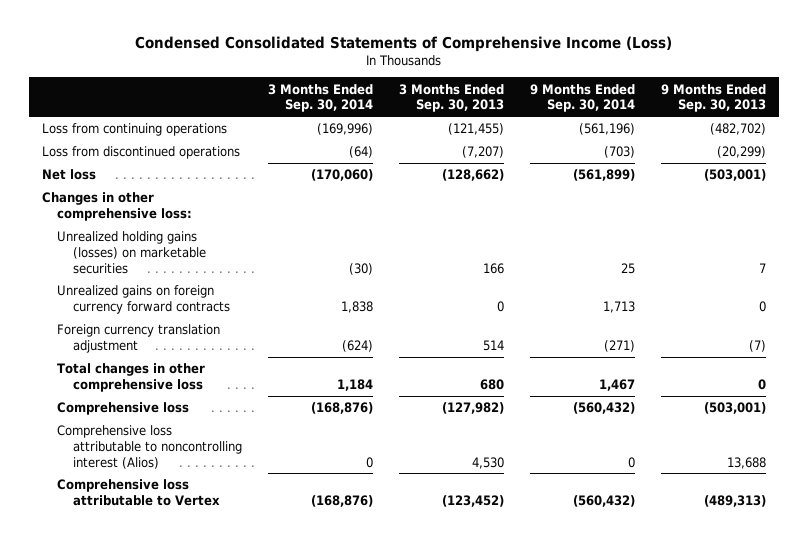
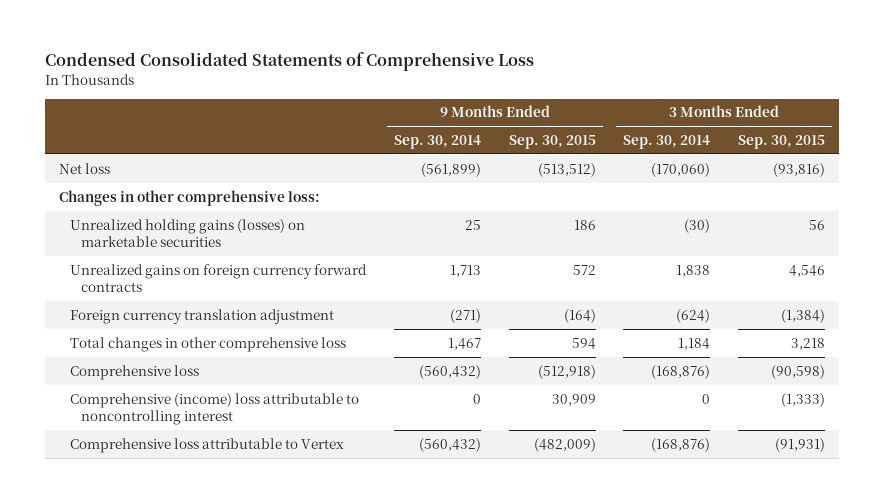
- Condensed Consolidated Statements of Comprehensive Income (Loss)
+ Condensed Consolidated Statements of Comprehensive Loss
- | 3 Months Ended Sep. 30, 2014 | 3 Months Ended Sep. 30, 2013 | 9 Months Ended Sep. 30, 2014 | 9 Months Ended Sep. 30, 2013
+ | 9 Months Ended Sep. 30, 2014 | 9 Months Ended Sep. 30, 2015 | 3 Months Ended Sep. 30, 2014 | 3 Months Ended Sep. 30, 2015
- Loss from continuing operations | (169,996) | (121,455) | (561,196) | (482,702)
- Loss from discontinued operations | (64) | (7,207) | (703) | (20,299)
- Comprehensive loss attributable to noncontrolling interest (Alios) | 0 | 4,530 | 0 | 13,688
+ Comprehensive (income) loss attributable to noncontrolling interest | 0 | 30,909 | 0 | (1,333)

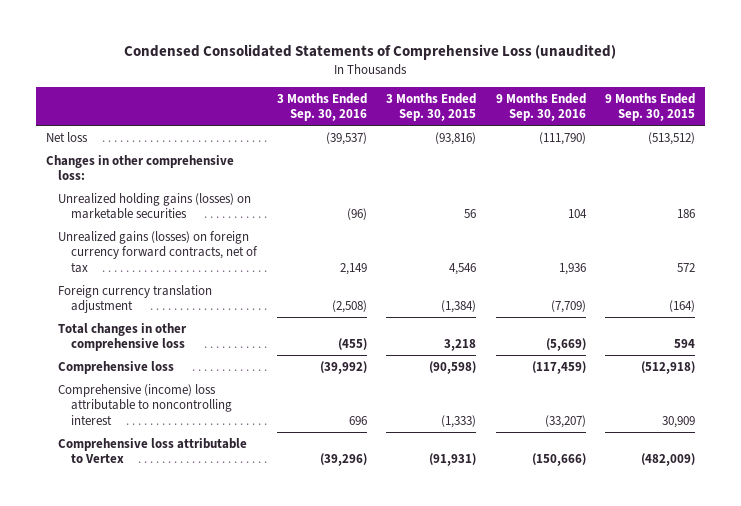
- Condensed Consolidated Statements of Comprehensive Loss
+ Condensed Consolidated Statements of Comprehensive Loss (unaudited)
- | 9 Months Ended Sep. 30, 2014 | 9 Months Ended Sep. 30, 2015 | 3 Months Ended Sep. 30, 2014 | 3 Months Ended Sep. 30, 2015
+ | 3 Months Ended Sep. 30, 2016 | 3 Months Ended Sep. 30, 2015 | 9 Months Ended Sep. 30, 2016 | 9 Months Ended Sep. 30, 2015
- Unrealized gains on foreign currency forward contracts | 1,713 | 572 | 1,838 | 4,546
+ Unrealized gains (losses) on foreign currency forward contracts, net of tax | 2,149 | 4,546 | 1,936 | 572

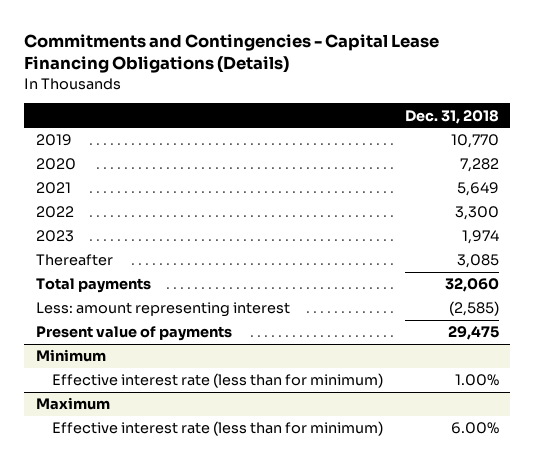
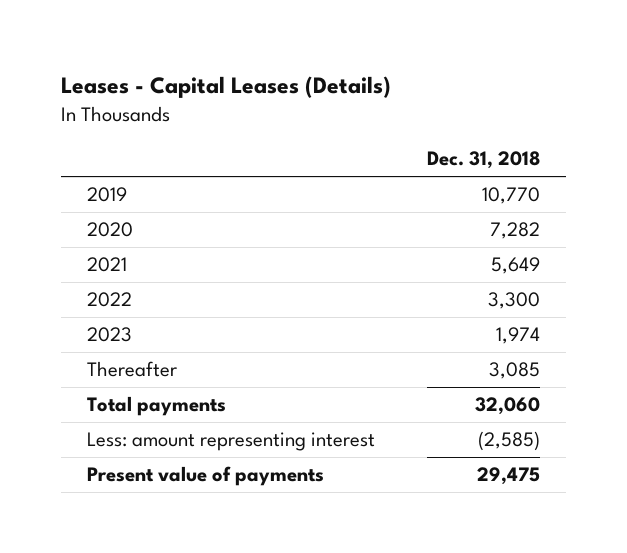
- Commitments and Contingencies - Capital Lease Financing Obligations (Details)
+ Leases - Capital Leases (Details)
- Minimum
- Effective interest rate (less than for minimum) | 1.00%
- Maximum
- Effective interest rate (less than for minimum) | 6.00%

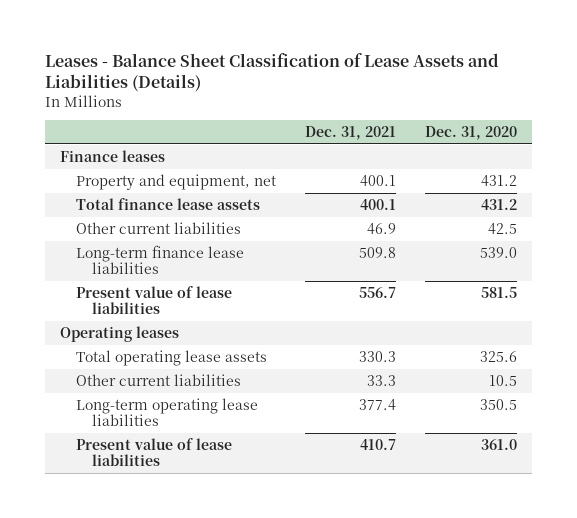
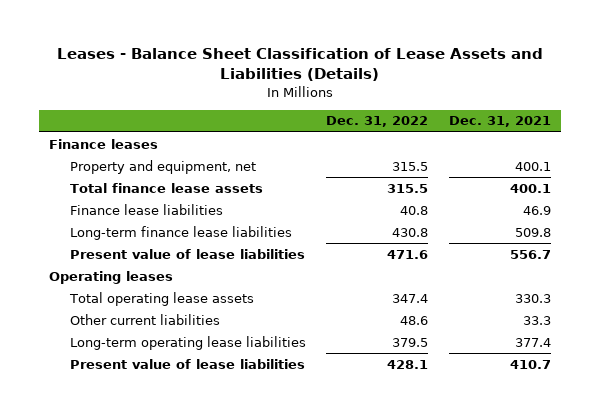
- | Dec. 31, 2021 | Dec. 31, 2020
+ | Dec. 31, 2022 | Dec. 31, 2021
- Other current liabilities | 46.9 | 42.5
+ Finance lease liabilities | 40.8 | 46.9

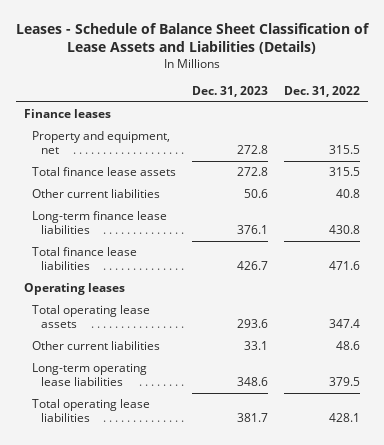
- Leases - Balance Sheet Classification of Lease Assets and Liabilities (Details)
+ Leases - Schedule of Balance Sheet Classification of Lease Assets and Liabilities (Details)
- | Dec. 31, 2022 | Dec. 31, 2021
+ | Dec. 31, 2023 | Dec. 31, 2022
- Finance lease liabilities | 40.8 | 46.9
+ Other current liabilities | 50.6 | 40.8
- Present value of lease liabilities | 471.6 | 556.7
+ Total finance lease liabilities | 426.7 | 471.6
- Present value of lease liabilities | 428.1 | 410.7
+ Total operating lease liabilities | 381.7 | 428.1

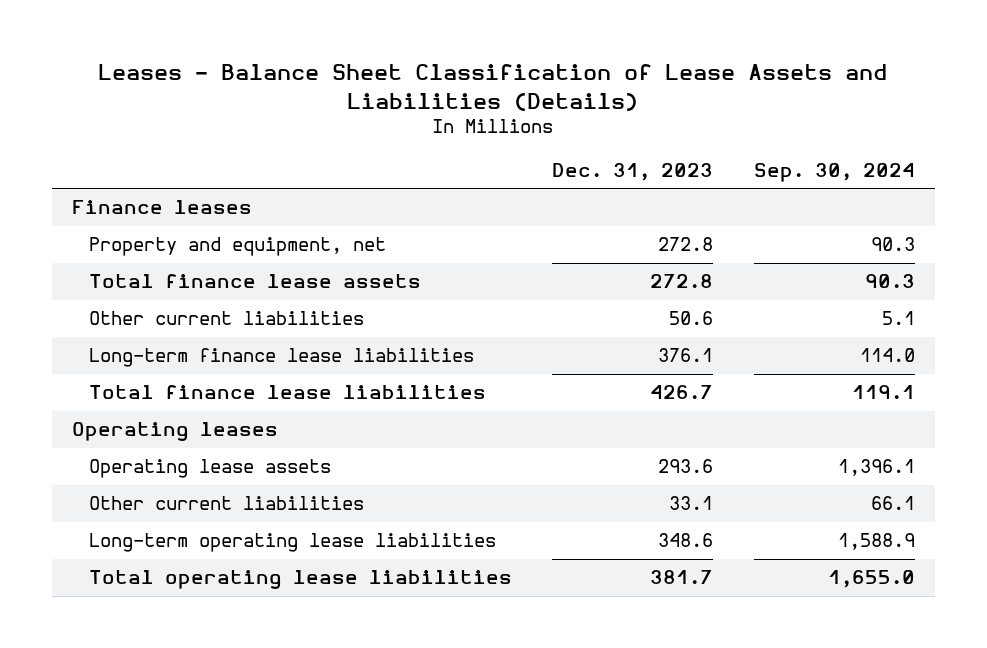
- Leases - Schedule of Balance Sheet Classification of Lease Assets and Liabilities (Details)
+ Leases - Balance Sheet Classification of Lease Assets and Liabilities (Details)
- | Dec. 31, 2023 | Dec. 31, 2022
+ | Dec. 31, 2023 | Sep. 30, 2024
- Total operating lease assets | 293.6 | 347.4
+ Operating lease assets | 293.6 | 1,396.1

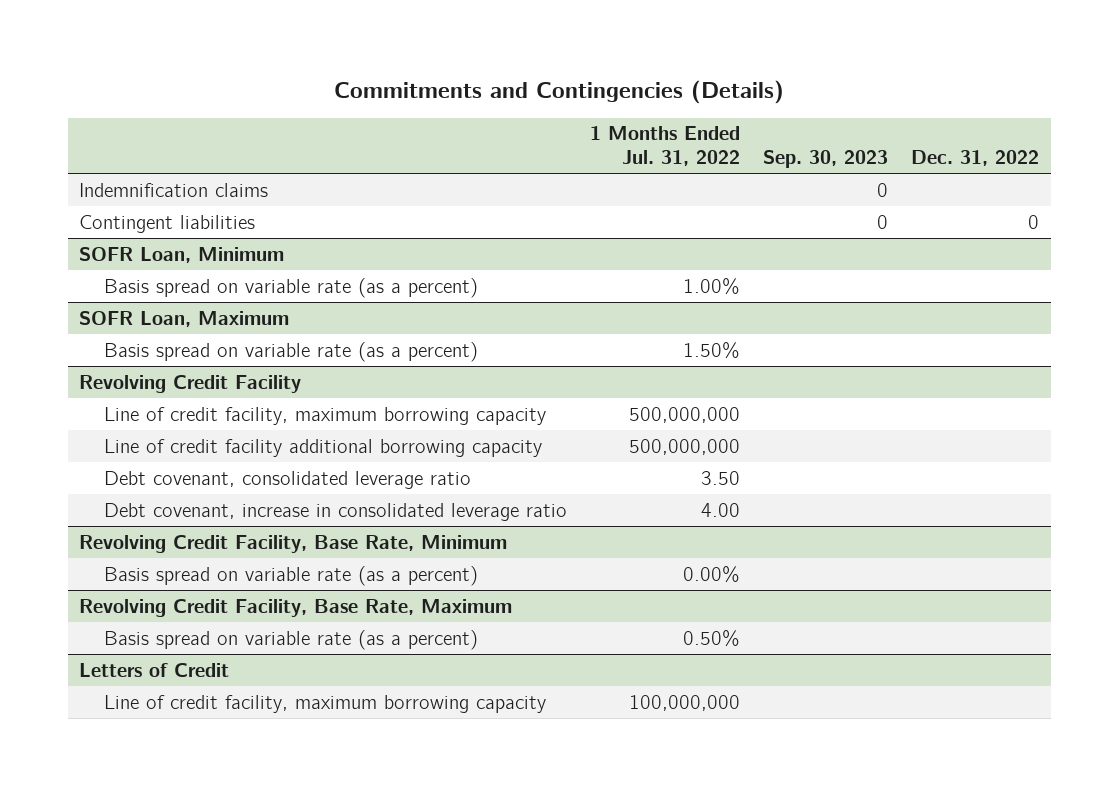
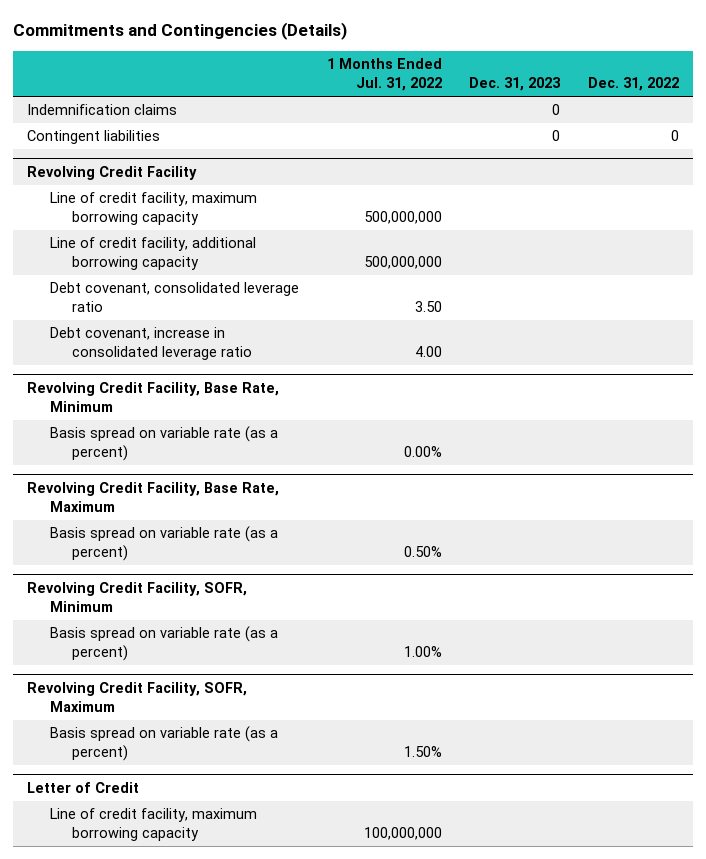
- | 1 Months Ended Jul. 31, 2022 | Sep. 30, 2023 | Dec. 31, 2022
+ | 1 Months Ended Jul. 31, 2022 | Dec. 31, 2023 | Dec. 31, 2022
- SOFR Loan, Minimum
- Basis spread on variable rate (as a percent) | 1.00% | |
- SOFR Loan, Maximum
- Basis spread on variable rate (as a percent) | 1.50% | |
@ Revolving Credit Facility
- Line of credit facility additional borrowing capacity | 500,000,000 | |
+ Line of credit facility, additional borrowing capacity | 500,000,000 | |
- Letters of Credit
+ Revolving Credit Facility, SOFR, Minimum
+ Basis spread on variable rate (as a percent) | 1.00% | |
+ Revolving Credit Facility, SOFR, Maximum
+ Basis spread on variable rate (as a percent) | 1.50% | |
+ Letter of Credit

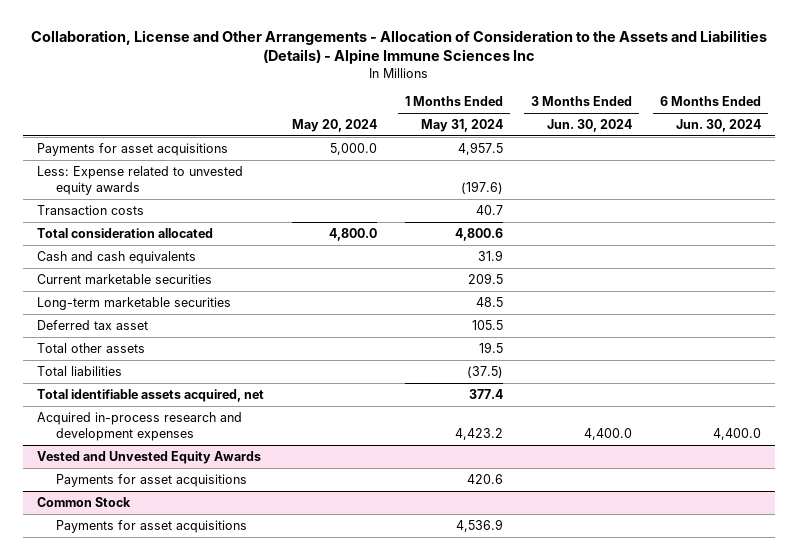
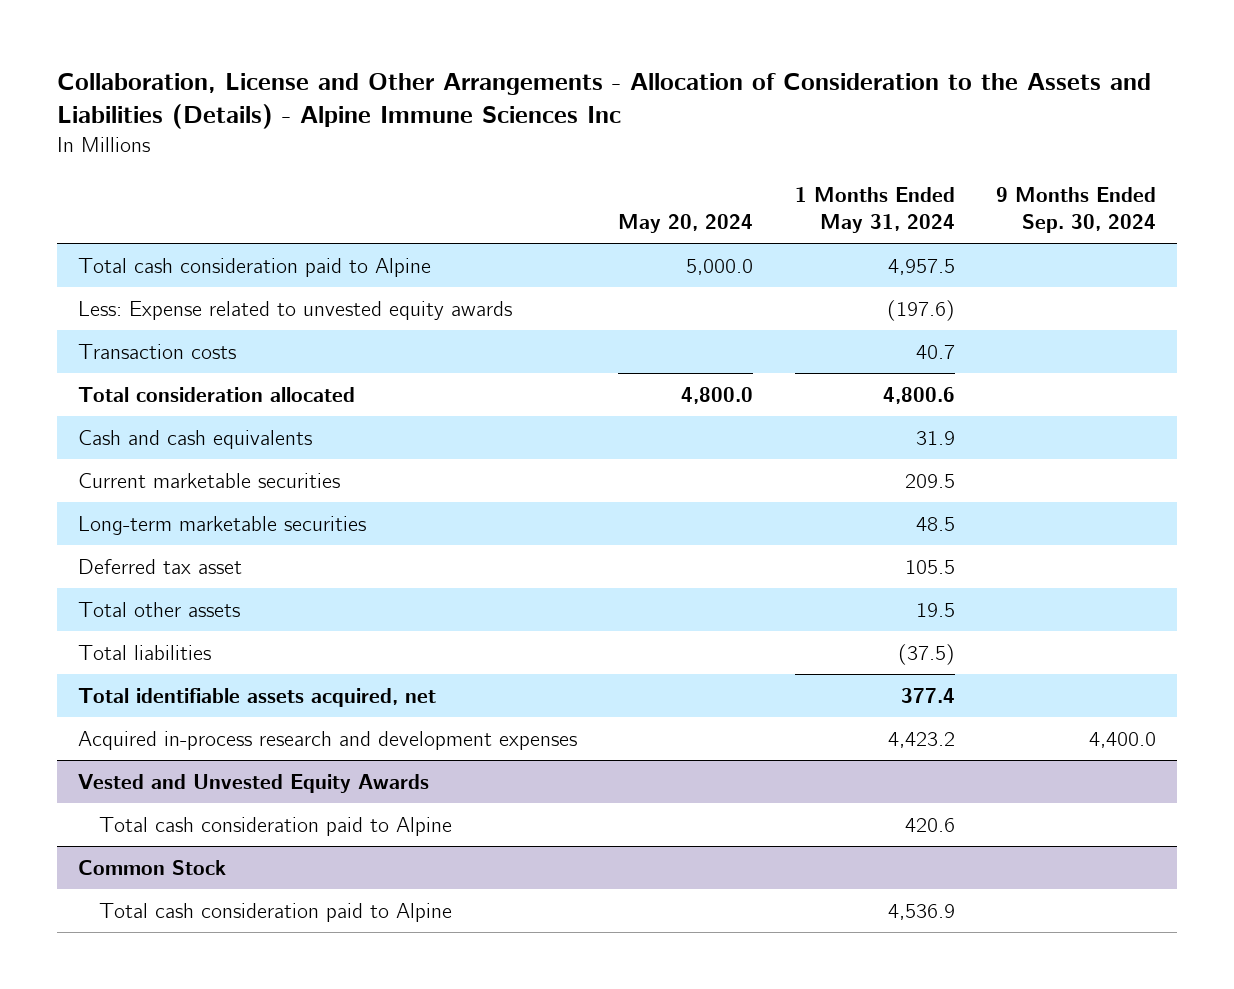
- | May 20, 2024 | 1 Months Ended May 31, 2024 | 3 Months Ended Jun. 30, 2024 | 6 Months Ended Jun. 30, 2024
+ | May 20, 2024 | 1 Months Ended May 31, 2024 | 9 Months Ended Sep. 30, 2024
- Payments for asset acquisitions | 5,000.0 | 4,957.5 | |
+ Total cash consideration paid to Alpine | 5,000.0 | 4,957.5 |
@ Vested and Unvested Equity Awards
- Payments for asset acquisitions | | 420.6 | |
+ Total cash consideration paid to Alpine | | 420.6 |
@ Common Stock
- Payments for asset acquisitions | | 4,536.9 | |
+ Total cash consideration paid to Alpine | | 4,536.9 |

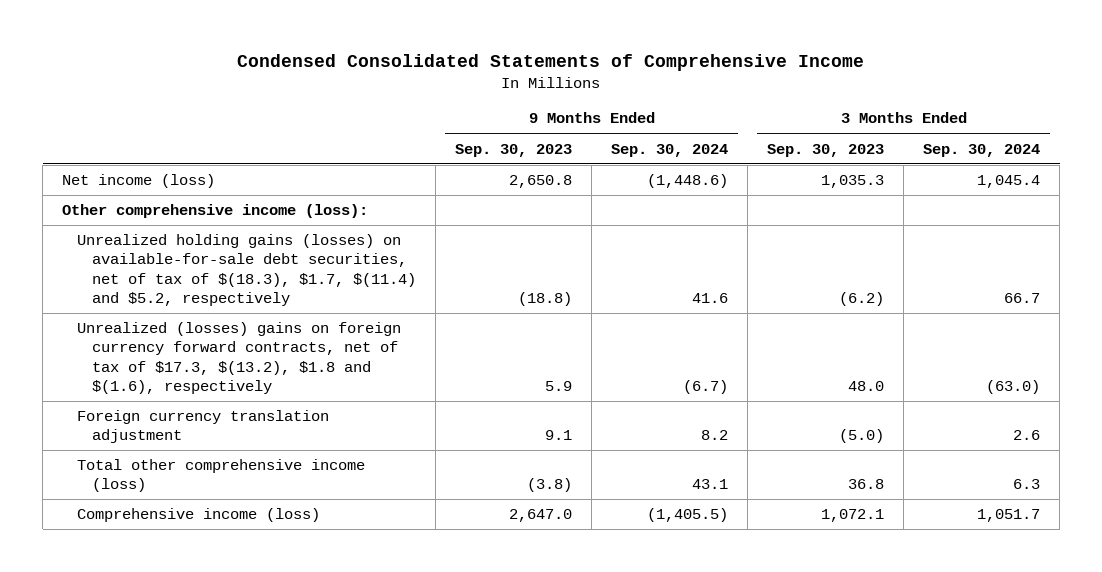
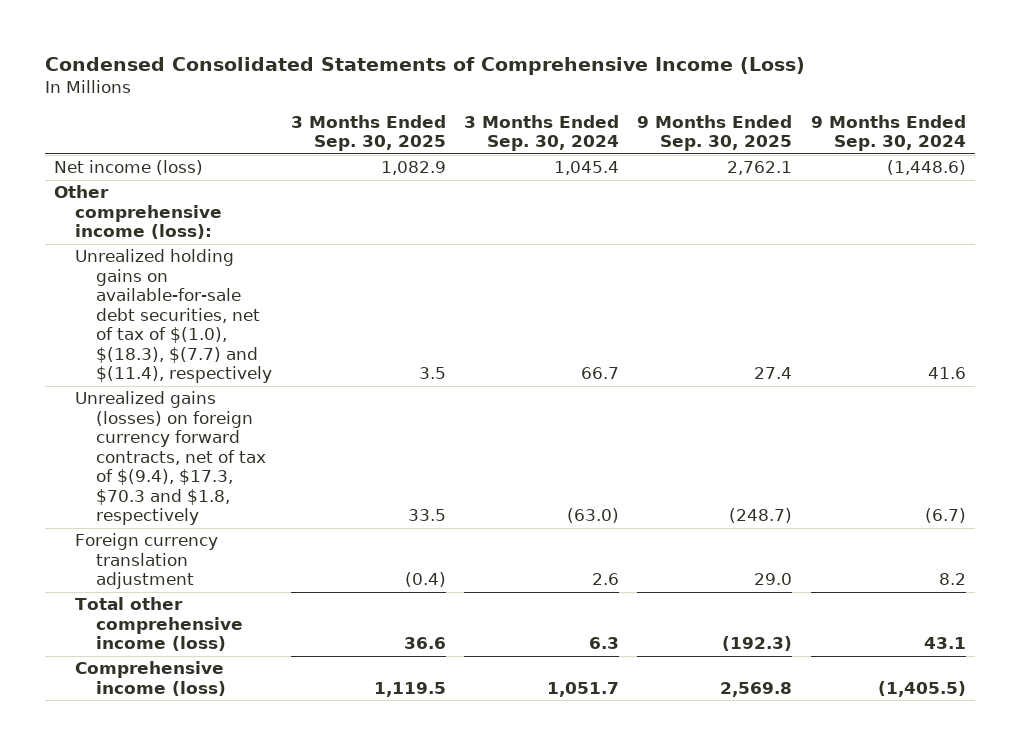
- Condensed Consolidated Statements of Comprehensive Income
+ Condensed Consolidated Statements of Comprehensive Income (Loss)
- | 9 Months Ended Sep. 30, 2023 | 9 Months Ended Sep. 30, 2024 | 3 Months Ended Sep. 30, 2023 | 3 Months Ended Sep. 30, 2024
+ | 3 Months Ended Sep. 30, 2025 | 3 Months Ended Sep. 30, 2024 | 9 Months Ended Sep. 30, 2025 | 9 Months Ended Sep. 30, 2024
- Unrealized holding gains (losses) on available-for-sale debt securities, net of tax of $(18.3), $1.7, $(11.4) and $5.2, respectively | (18.8) | 41.6 | (6.2) | 66.7
- Unrealized (losses) gains on foreign currency forward contracts, net of tax of $17.3, $(13.2), $1.8 and $(1.6), respectively | 5.9 | (6.7) | 48.0 | (63.0)
+ Unrealized holding gains on available-for-sale debt securities, net of tax of $(1.0), $(18.3), $(7.7) and $(11.4), respectively | 3.5 | 66.7 | 27.4 | 41.6
+ Unrealized gains (losses) on foreign currency forward contracts, net of tax of $(9.4), $17.3, $70.3 and $1.8, respectively | 33.5 | (63.0) | (248.7) | (6.7)

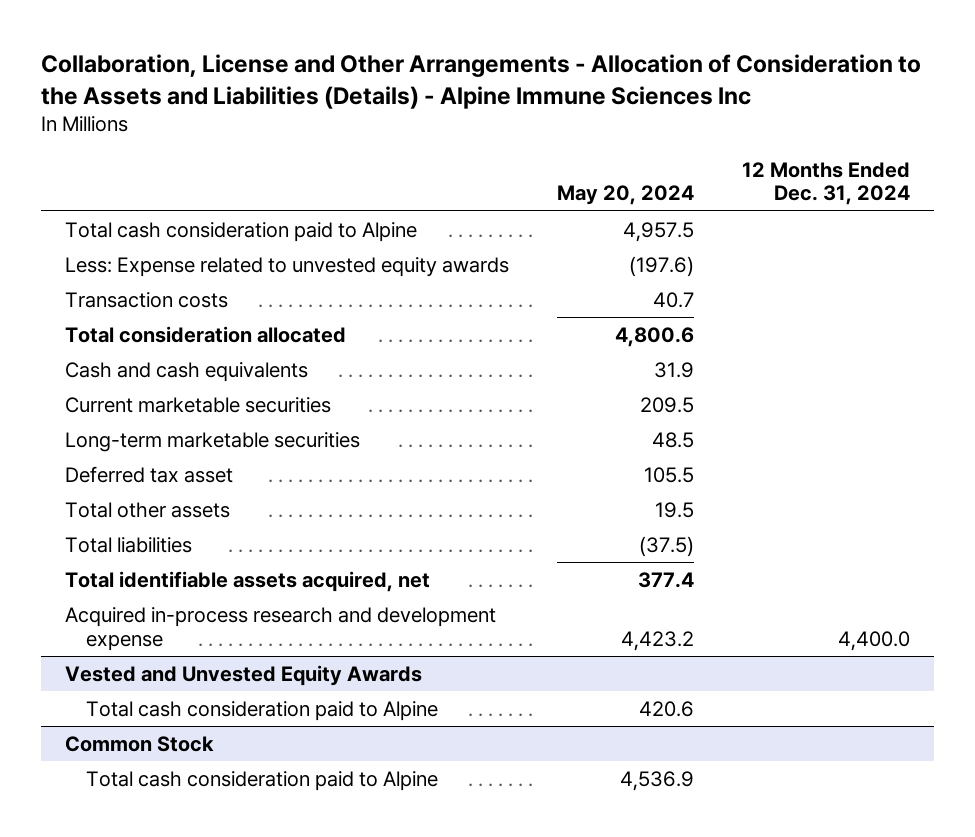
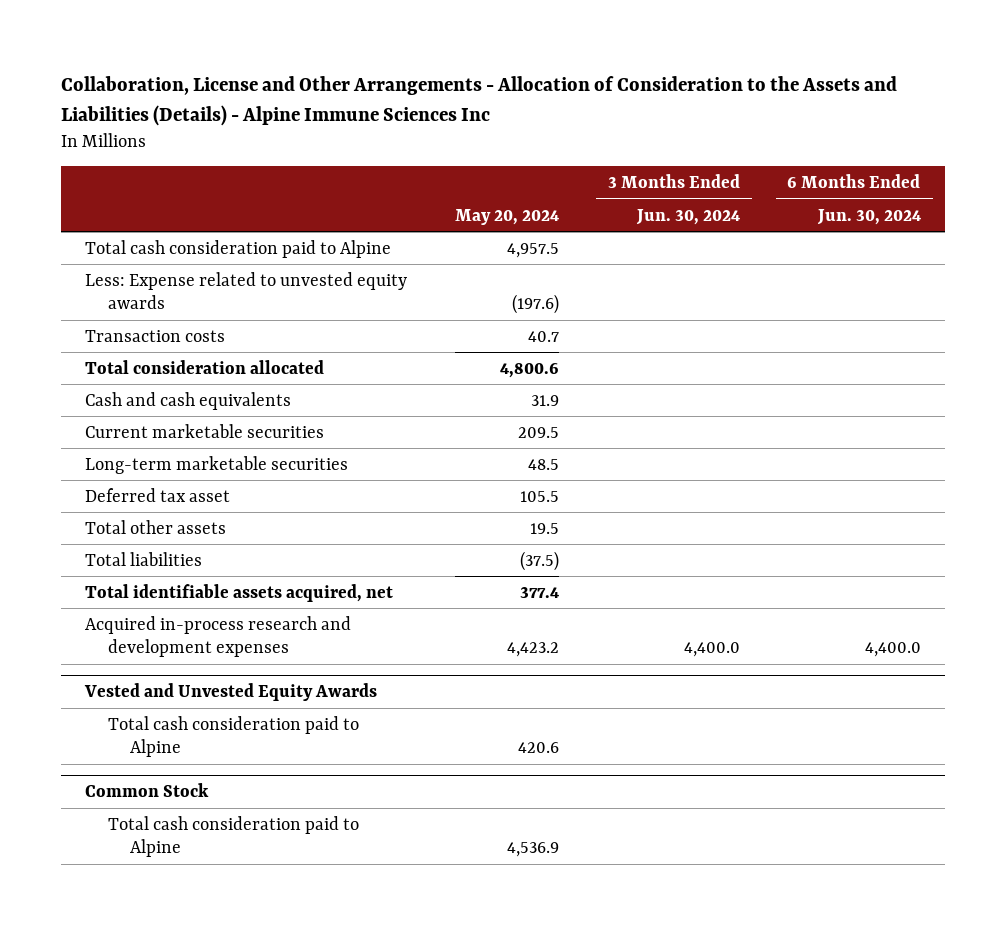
- | May 20, 2024 | 12 Months Ended Dec. 31, 2024
+ | May 20, 2024 | 3 Months Ended Jun. 30, 2024 | 6 Months Ended Jun. 30, 2024
- Acquired in-process research and development expense | 4,423.2 | 4,400.0
+ Acquired in-process research and development expenses | 4,423.2 | 4,400.0 | 4,400.0

